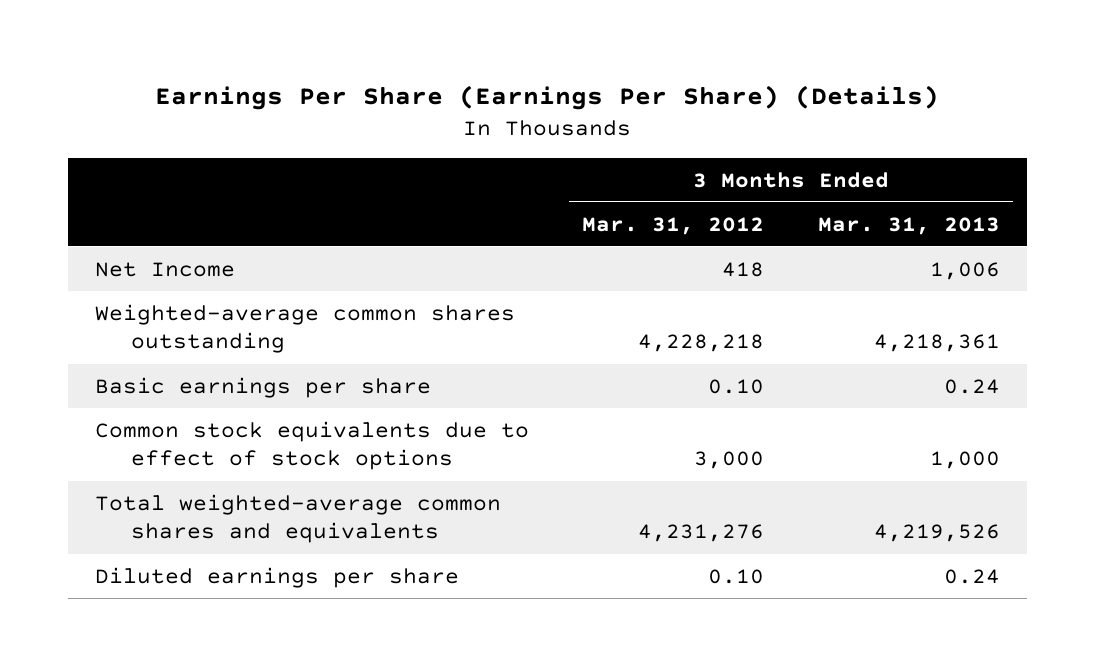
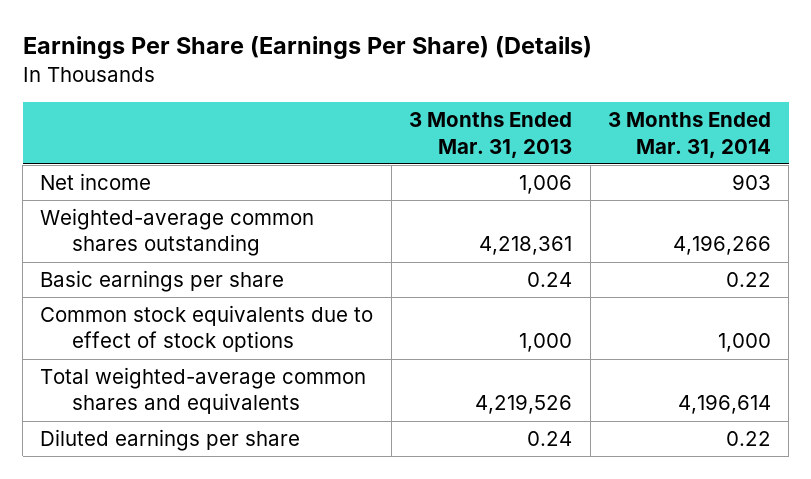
- | 3 Months Ended Mar. 31, 2012 | 3 Months Ended Mar. 31, 2013
+ | 3 Months Ended Mar. 31, 2013 | 3 Months Ended Mar. 31, 2014
- Net Income | 418 | 1,006
+ Net income | 1,006 | 903

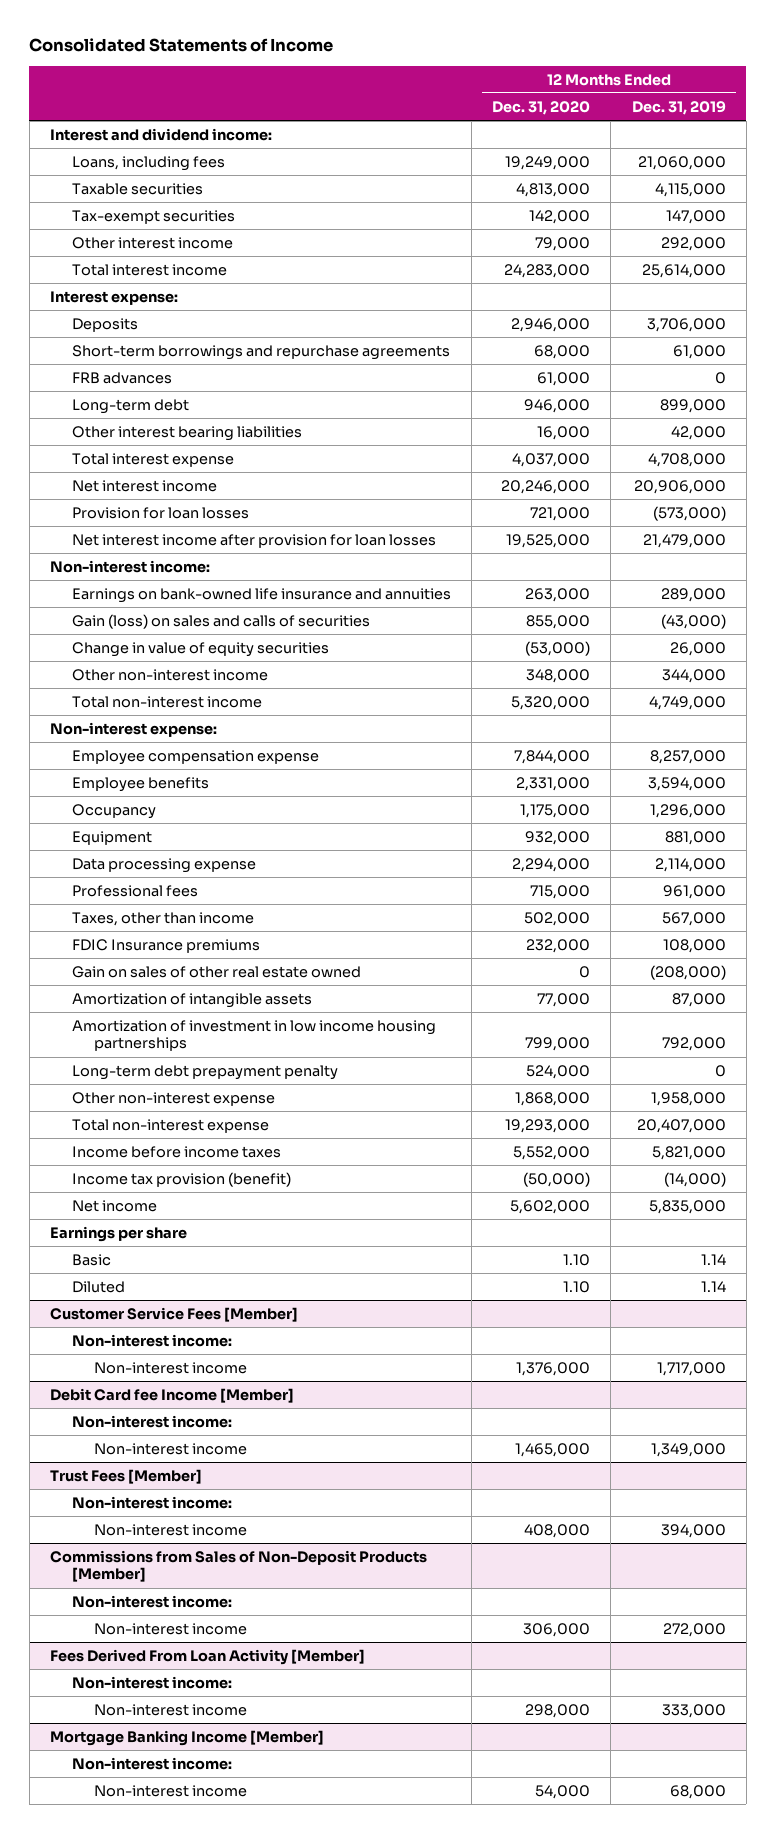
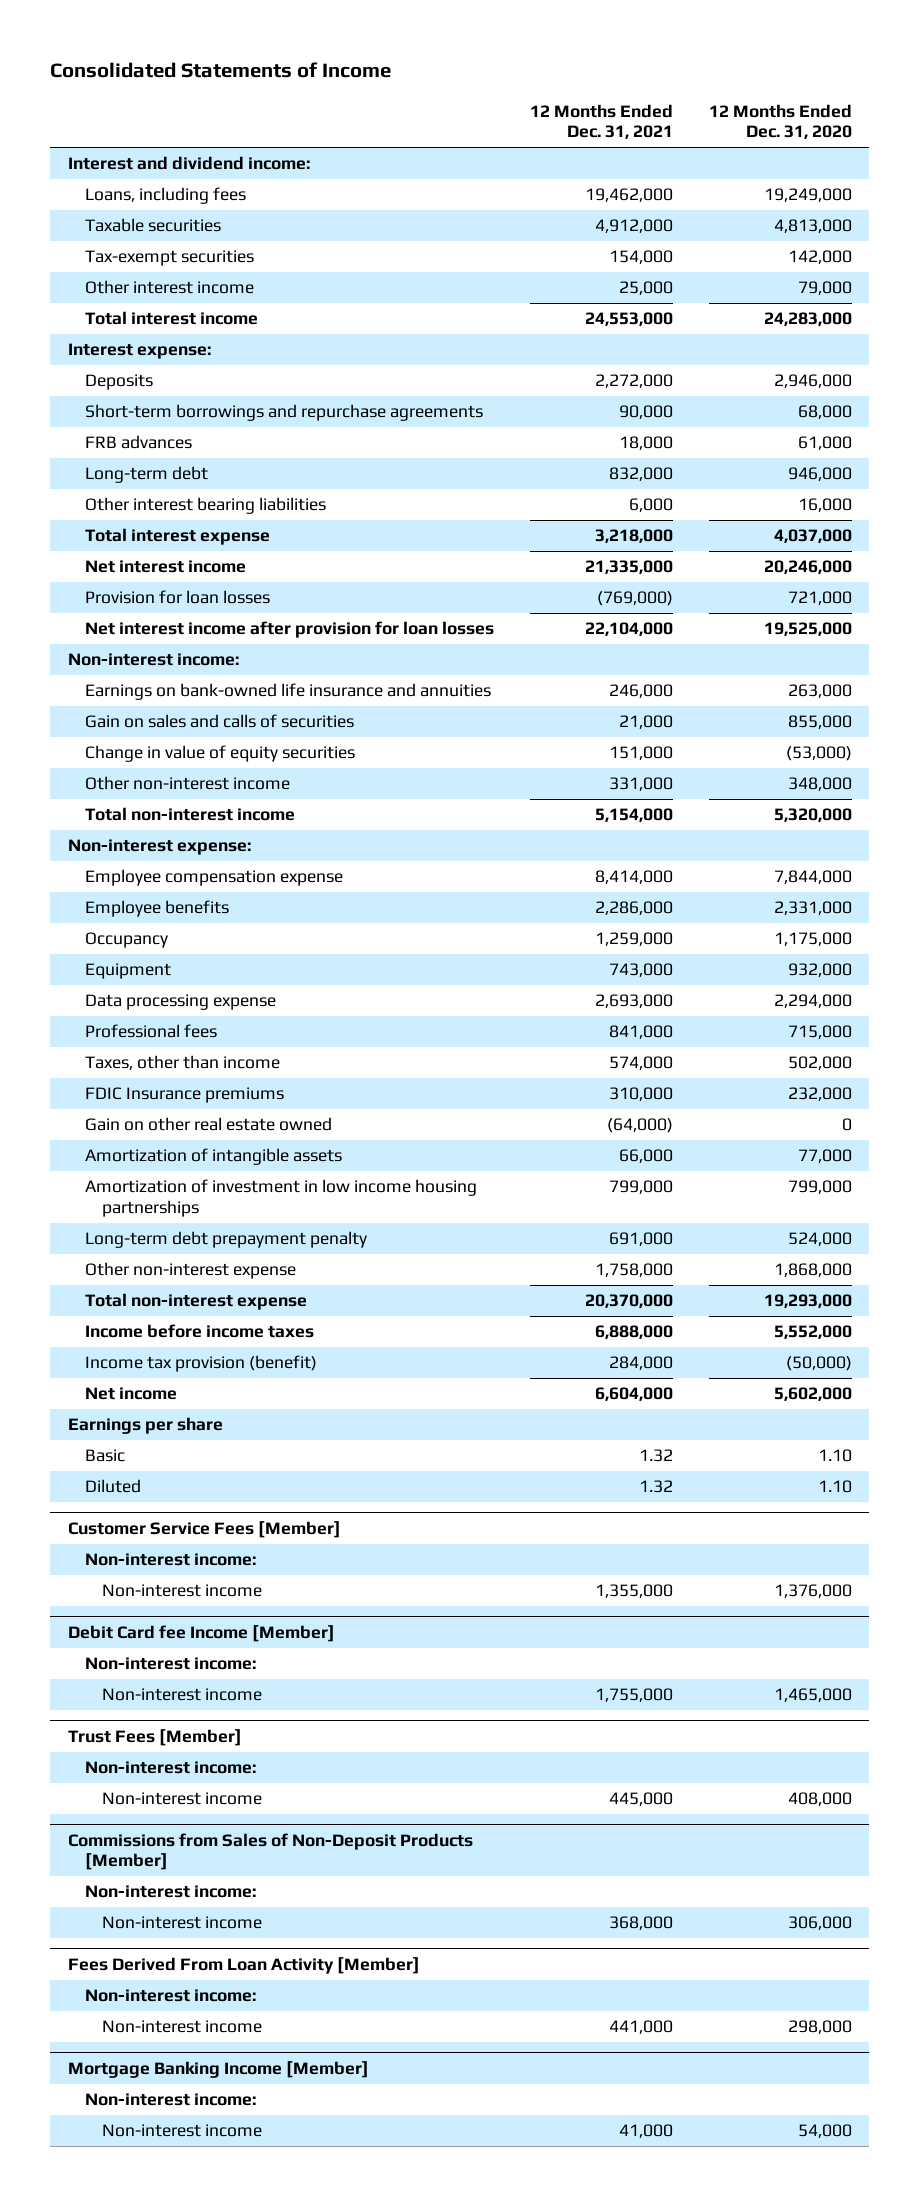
- | 12 Months Ended Dec. 31, 2020 | 12 Months Ended Dec. 31, 2019
+ | 12 Months Ended Dec. 31, 2021 | 12 Months Ended Dec. 31, 2020
- Gain (loss) on sales and calls of securities | 855,000 | (43,000)
+ Gain on sales and calls of securities | 21,000 | 855,000
- Gain on sales of other real estate owned | 0 | (208,000)
+ Gain on other real estate owned | (64,000) | 0

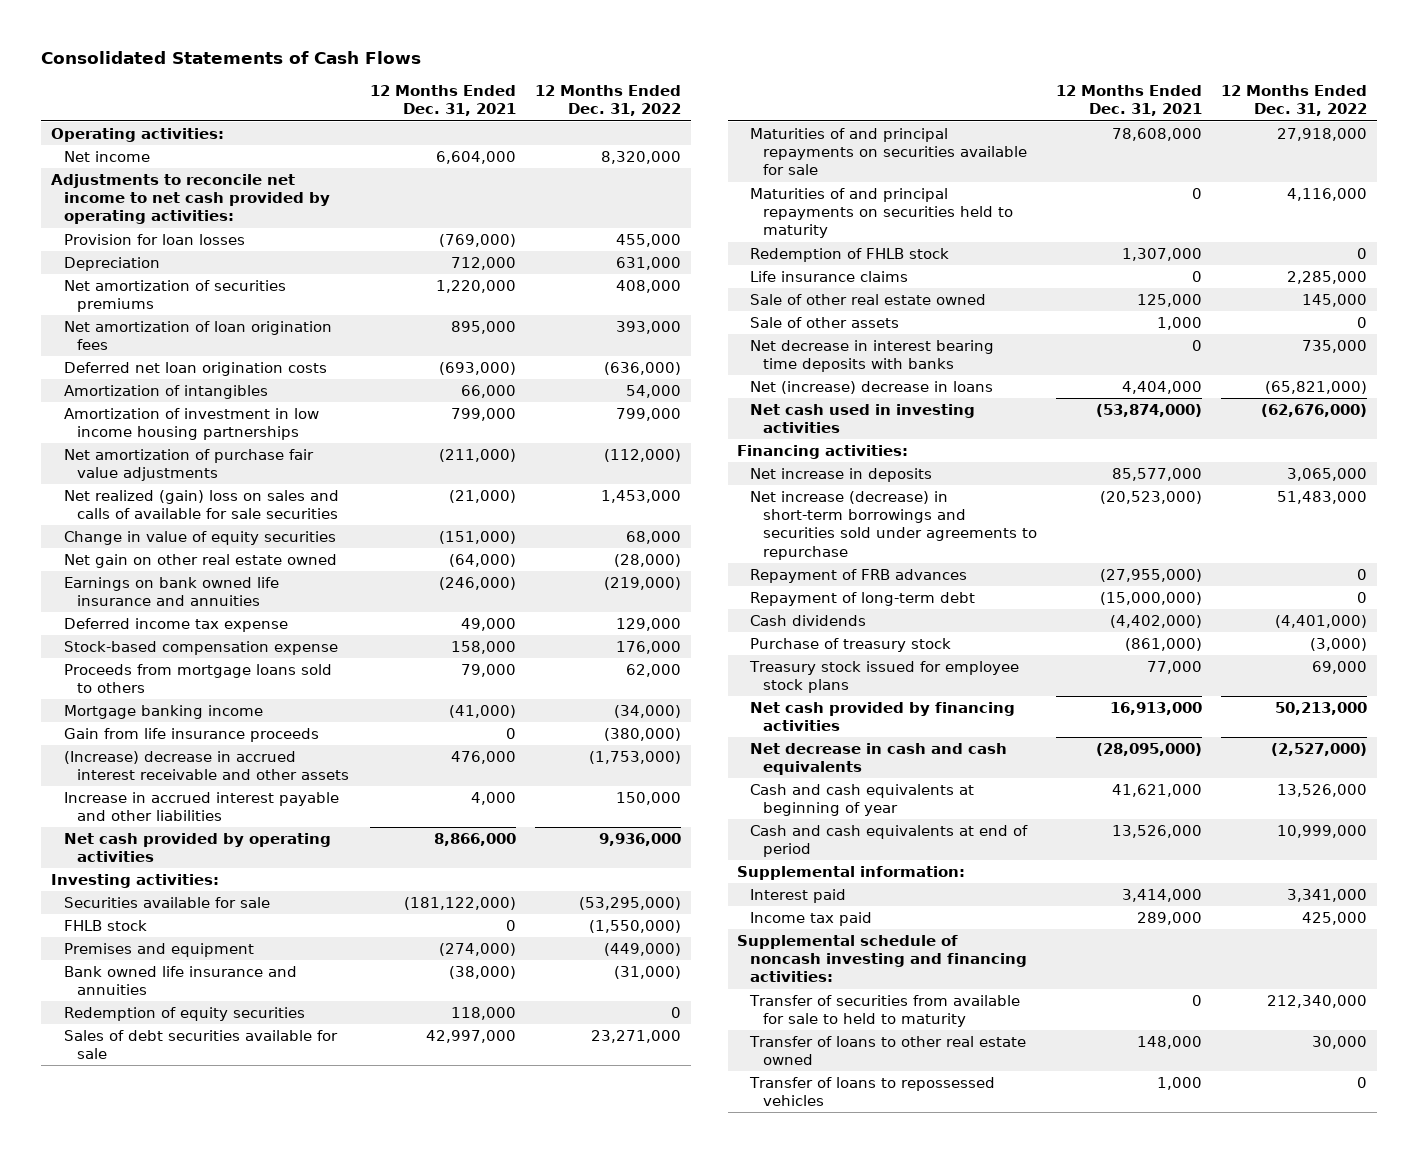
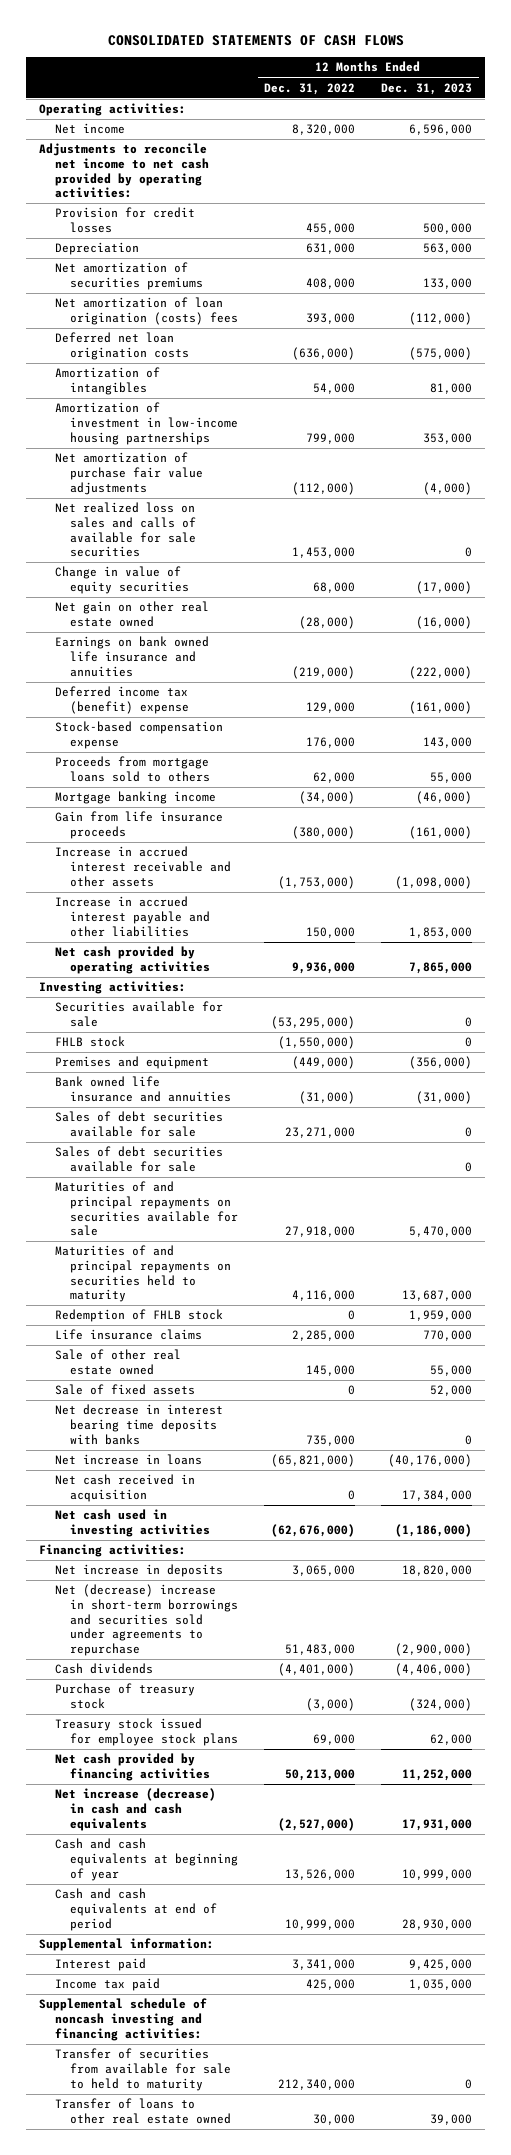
- Consolidated Statements of Cash Flows
+ CONSOLIDATED STATEMENTS OF CASH FLOWS
- | 12 Months Ended Dec. 31, 2021 | 12 Months Ended Dec. 31, 2022
+ | 12 Months Ended Dec. 31, 2022 | 12 Months Ended Dec. 31, 2023
- Provision for loan losses | (769,000) | 455,000
+ Provision for credit losses | 455,000 | 500,000
- Net amortization of loan origination fees | 895,000 | 393,000
+ Net amortization of loan origination (costs) fees | 393,000 | (112,000)
- Amortization of investment in low income housing partnerships | 799,000 | 799,000
+ Amortization of investment in low-income housing partnerships | 799,000 | 353,000
- Net realized (gain) loss on sales and calls of available for sale securities | (21,000) | 1,453,000
+ Net realized loss on sales and calls of available for sale securities | 1,453,000 | 0
- Deferred income tax expense | 49,000 | 129,000
+ Deferred income tax (benefit) expense | 129,000 | (161,000)
- (Increase) decrease in accrued interest receivable and other assets | 476,000 | (1,753,000)
+ Increase in accrued interest receivable and other assets | (1,753,000) | (1,098,000)
- Redemption of equity securities | 118,000 | 0
+ Sales of debt securities available for sale | | 0
- Sale of other assets | 1,000 | 0
+ Sale of fixed assets | 0 | 52,000
- Net (increase) decrease in loans | 4,404,000 | (65,821,000)
+ Net increase in loans | (65,821,000) | (40,176,000)
+ Net cash received in acquisition | 0 | 17,384,000
- Net increase (decrease) in short-term borrowings and securities sold under agreements to repurchase | (20,523,000) | 51,483,000
- Repayment of FRB advances | (27,955,000) | 0
- Repayment of long-term debt | (15,000,000) | 0
+ Net (decrease) increase in short-term borrowings and securities sold under agreements to repurchase | 51,483,000 | (2,900,000)
- Net decrease in cash and cash equivalents | (28,095,000) | (2,527,000)
+ Net increase (decrease) in cash and cash equivalents | (2,527,000) | 17,931,000
- Transfer of loans to repossessed vehicles | 1,000 | 0

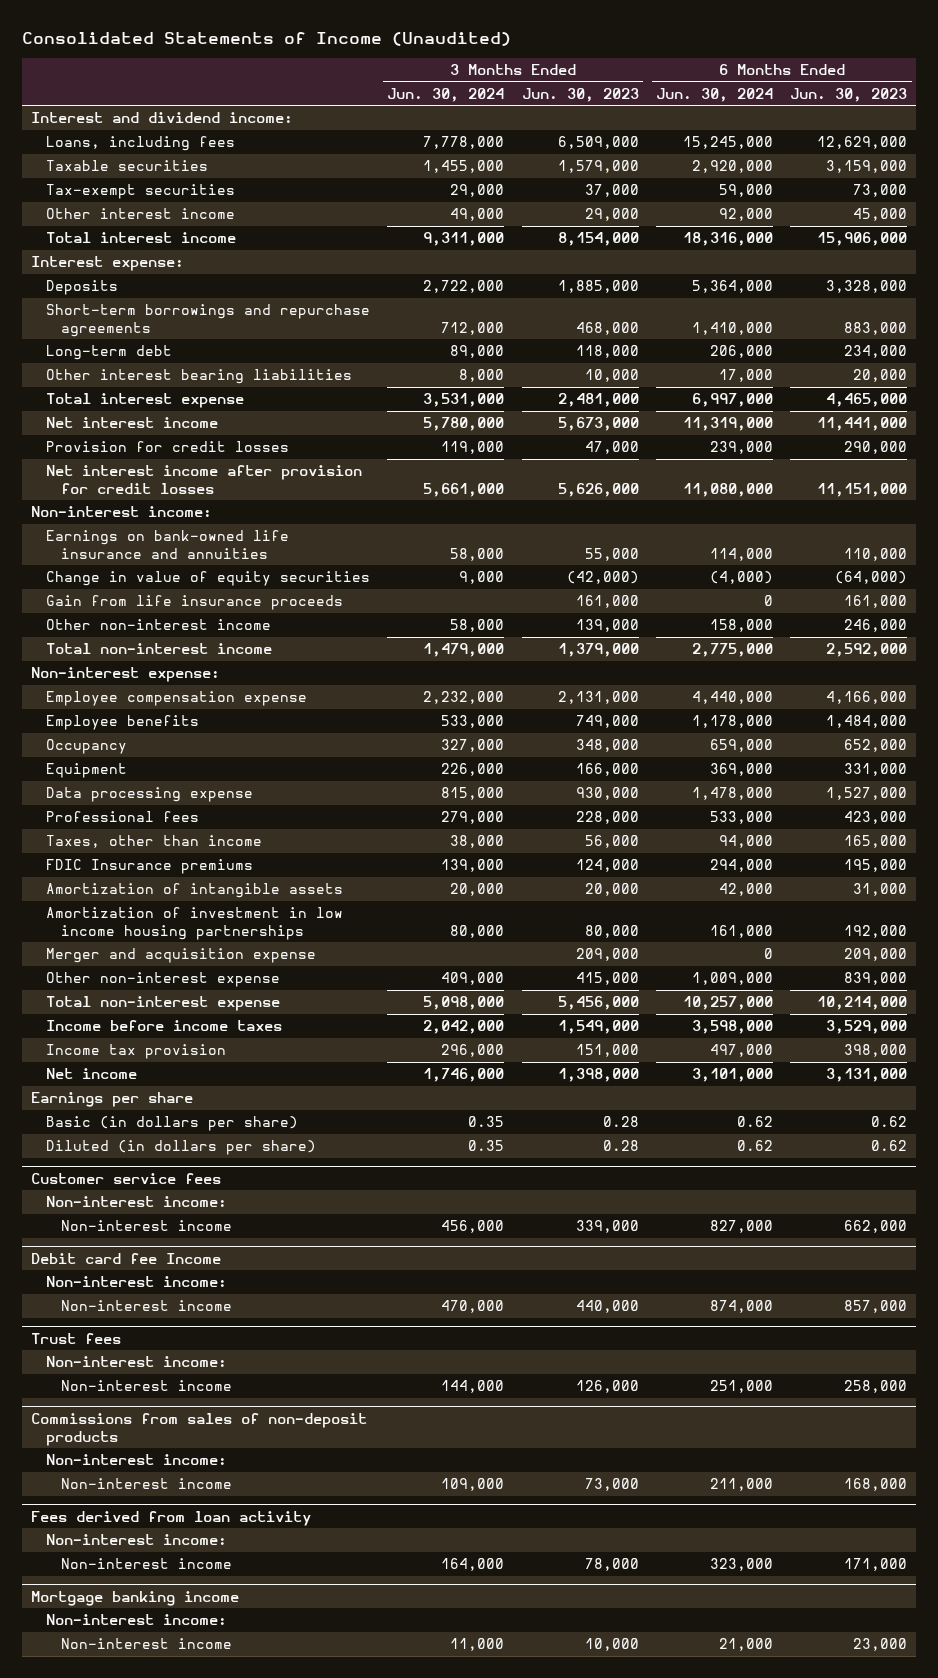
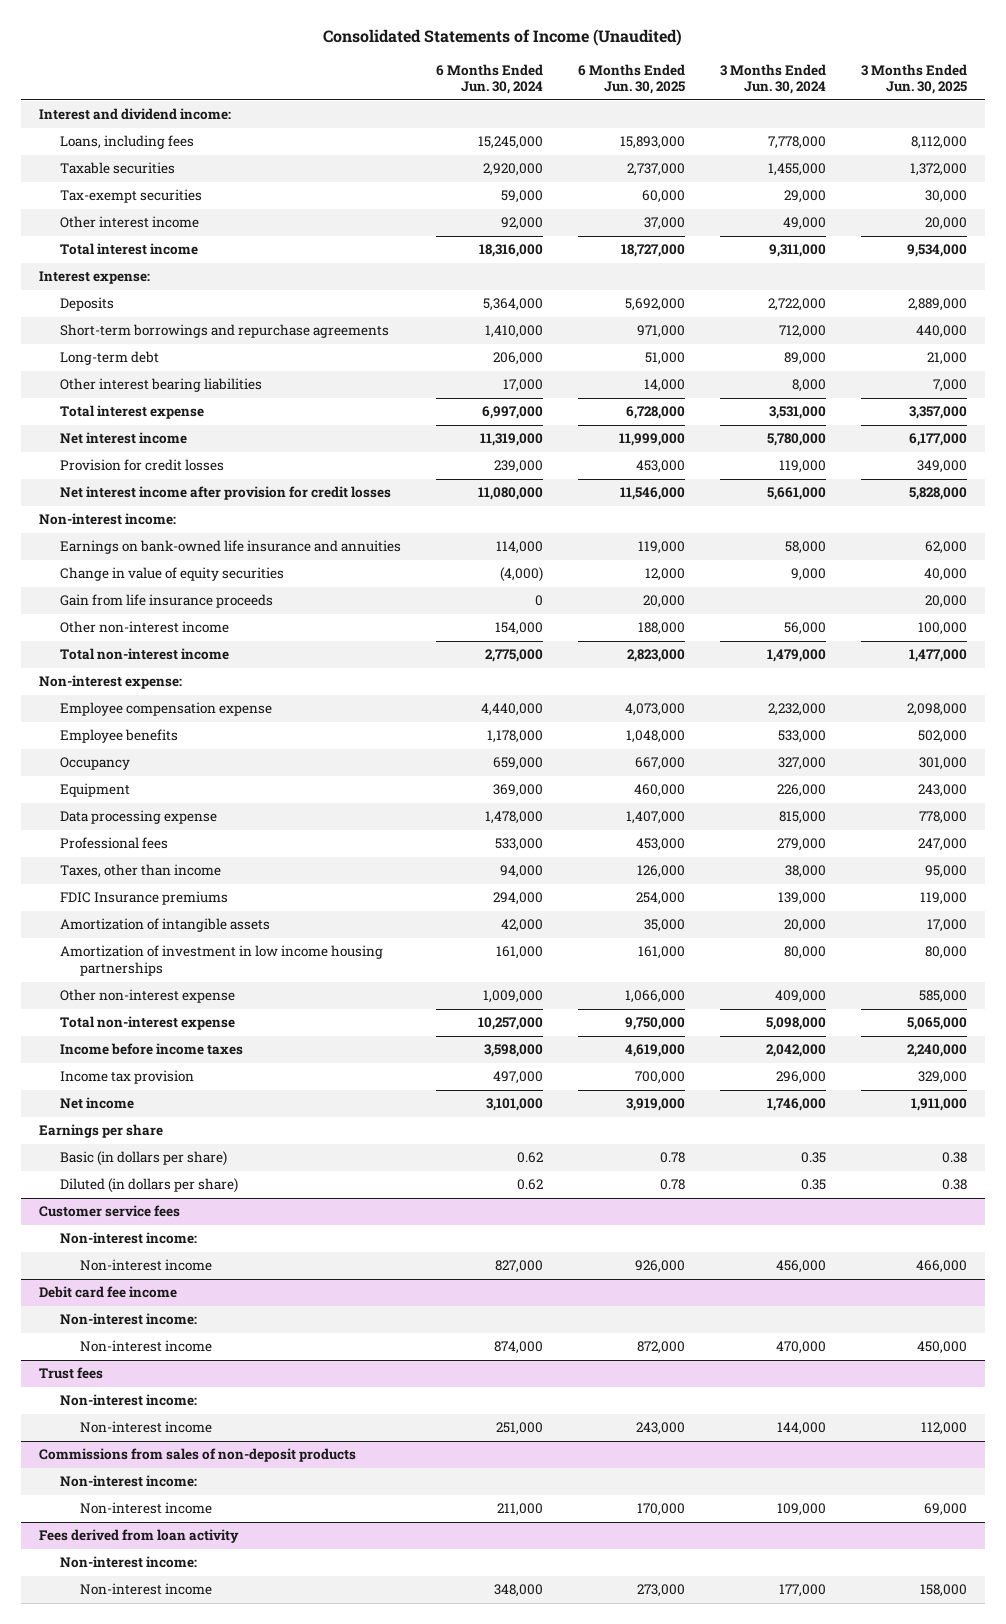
- | 3 Months Ended Jun. 30, 2024 | 3 Months Ended Jun. 30, 2023 | 6 Months Ended Jun. 30, 2024 | 6 Months Ended Jun. 30, 2023
+ | 6 Months Ended Jun. 30, 2024 | 6 Months Ended Jun. 30, 2025 | 3 Months Ended Jun. 30, 2024 | 3 Months Ended Jun. 30, 2025
- Other non-interest income | 58,000 | 139,000 | 158,000 | 246,000
+ Other non-interest income | 154,000 | 188,000 | 56,000 | 100,000
- Merger and acquisition expense | | 209,000 | 0 | 209,000
- Debit card fee Income
+ Debit card fee income
@ Fees derived from loan activity
- Non-interest income | 164,000 | 78,000 | 323,000 | 171,000
- Mortgage banking income
- Non-interest income:
- Non-interest income | 11,000 | 10,000 | 21,000 | 23,000
@ Fees derived from loan activity
+ Non-interest income | 348,000 | 273,000 | 177,000 | 158,000

